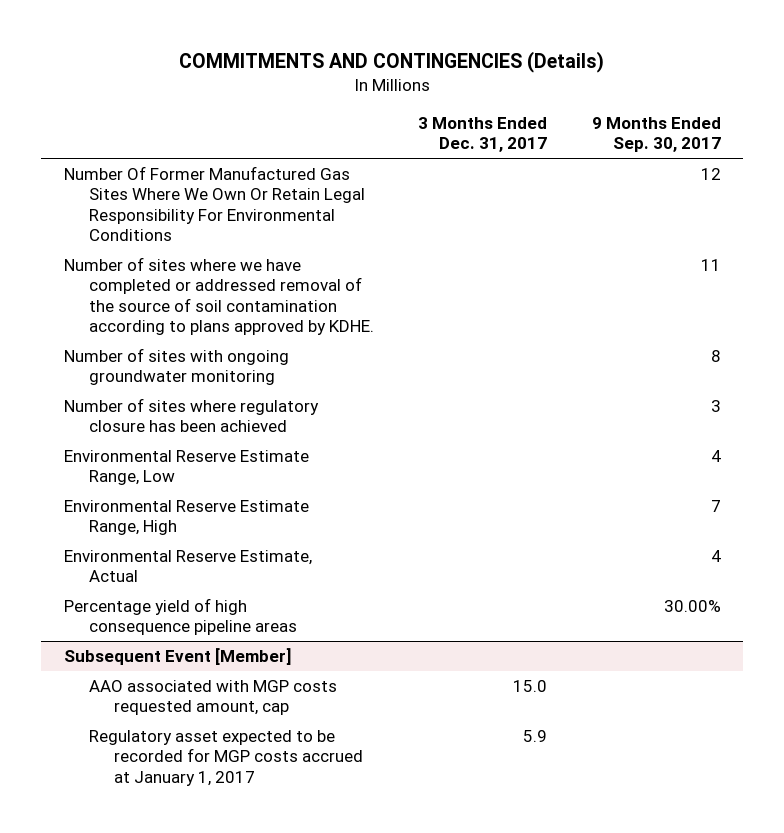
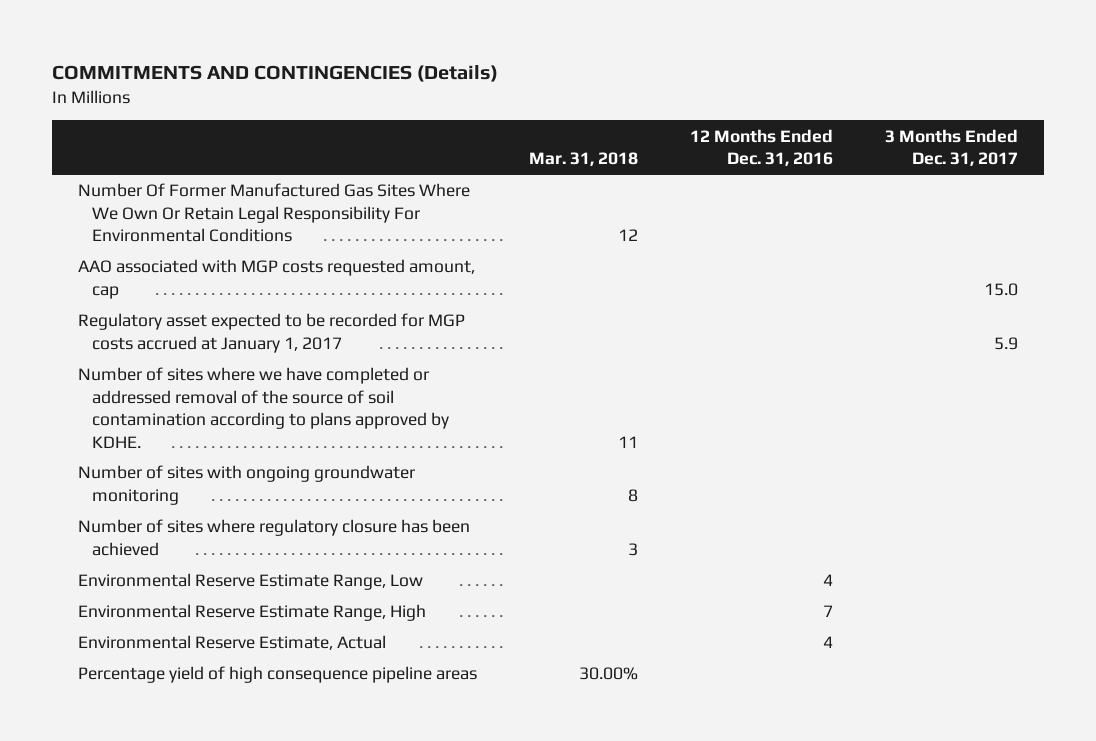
- | 3 Months Ended Dec. 31, 2017 | 9 Months Ended Sep. 30, 2017
+ | Mar. 31, 2018 | 12 Months Ended Dec. 31, 2016 | 3 Months Ended Dec. 31, 2017
+ AAO associated with MGP costs requested amount, cap | | | 15.0
+ Regulatory asset expected to be recorded for MGP costs accrued at January 1, 2017 | | | 5.9
- Subsequent Event [Member]
- AAO associated with MGP costs requested amount, cap | 15.0 |
- Regulatory asset expected to be recorded for MGP costs accrued at January 1, 2017 | 5.9 |

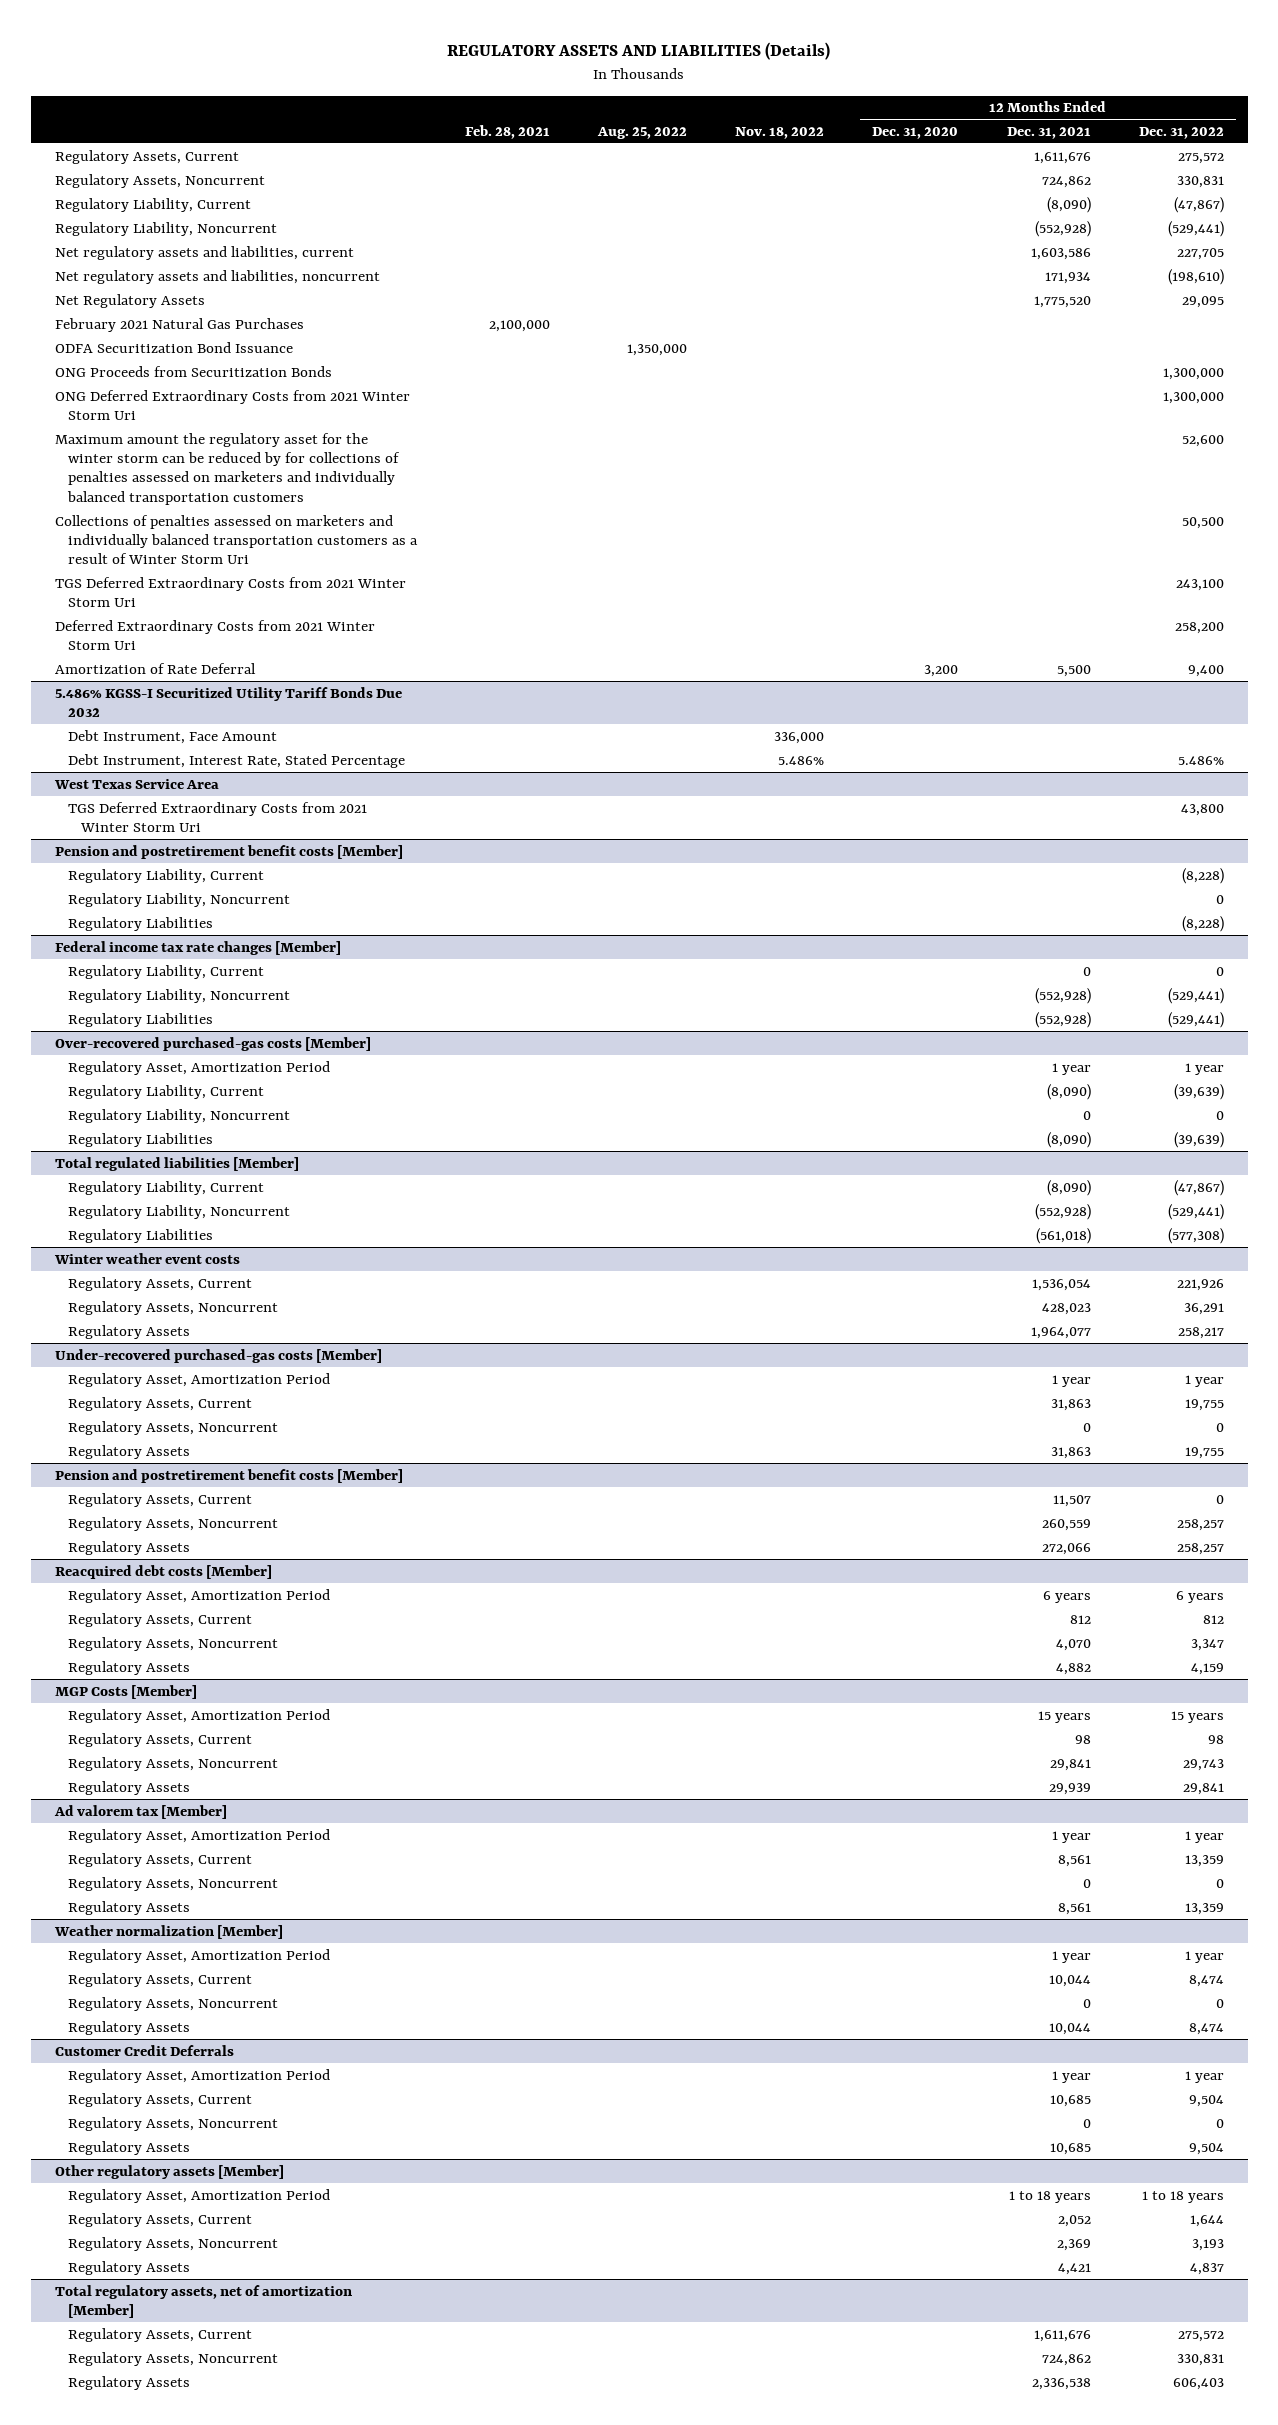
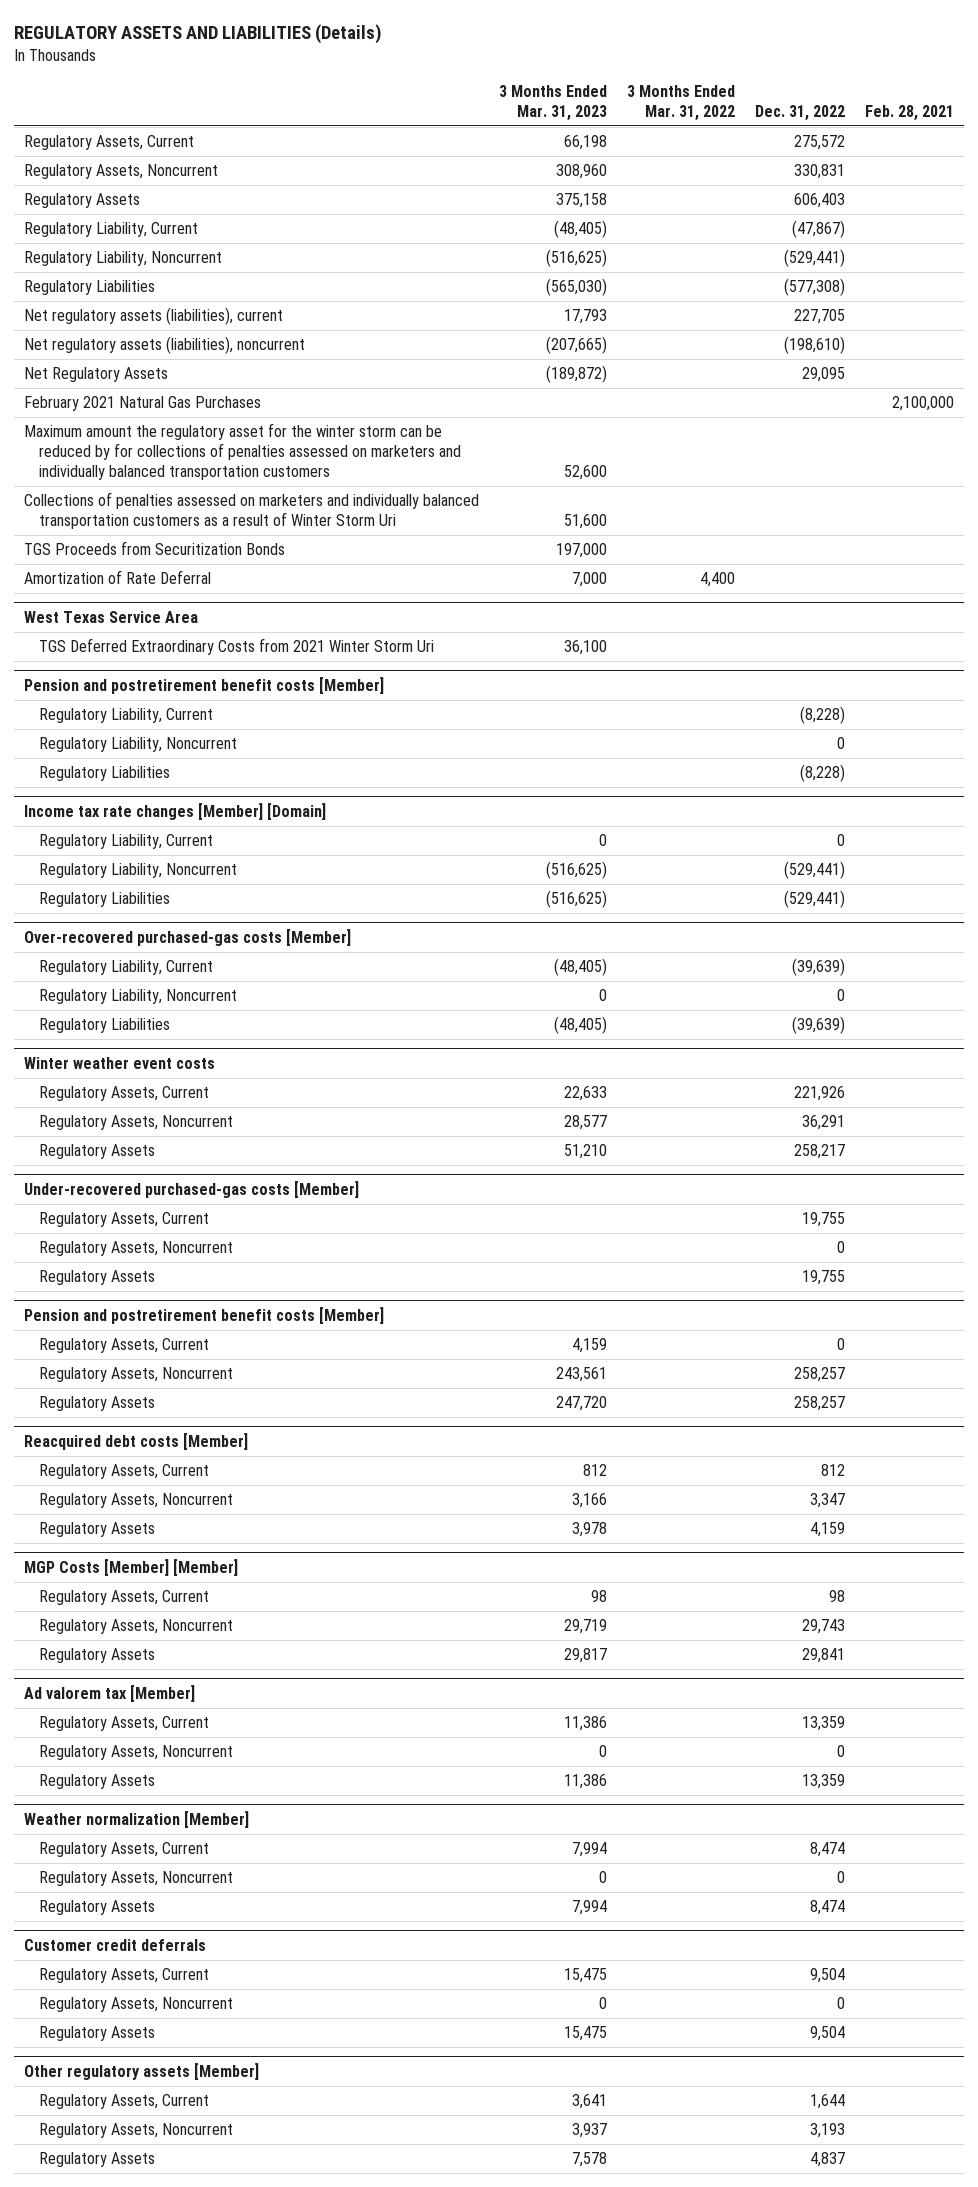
- | Feb. 28, 2021 | Aug. 25, 2022 | Nov. 18, 2022 | 12 Months Ended Dec. 31, 2020 | 12 Months Ended Dec. 31, 2021 | 12 Months Ended Dec. 31, 2022
+ | 3 Months Ended Mar. 31, 2023 | 3 Months Ended Mar. 31, 2022 | Dec. 31, 2022 | Feb. 28, 2021
+ Regulatory Assets | 375,158 | | 606,403 |
- Net regulatory assets and liabilities, current | | | | | 1,603,586 | 227,705
- Net regulatory assets and liabilities, noncurrent | | | | | 171,934 | (198,610)
+ Regulatory Liabilities | (565,030) | | (577,308) |
+ Net regulatory assets (liabilities), current | 17,793 | | 227,705 |
+ Net regulatory assets (liabilities), noncurrent | (207,665) | | (198,610) |
- ODFA Securitization Bond Issuance | | 1,350,000 | | | |
- ONG Proceeds from Securitization Bonds | | | | | | 1,300,000
- ONG Deferred Extraordinary Costs from 2021 Winter Storm Uri | | | | | | 1,300,000
- TGS Deferred Extraordinary Costs from 2021 Winter Storm Uri | | | | | | 243,100
- Deferred Extraordinary Costs from 2021 Winter Storm Uri | | | | | | 258,200
+ TGS Proceeds from Securitization Bonds | 197,000 | | |
- 5.486% KGSS-I Securitized Utility Tariff Bonds Due 2032
- Debt Instrument, Face Amount | | | 336,000 | | |
- Debt Instrument, Interest Rate, Stated Percentage | | | 5.486% | | | 5.486%
- Federal income tax rate changes [Member]
- Regulatory Liability, Current | | | | | 0 | 0
- Regulatory Liability, Noncurrent | | | | | (552,928) | (529,441)
- Regulatory Liabilities | | | | | (552,928) | (529,441)
+ Income tax rate changes [Member] [Domain]
+ Regulatory Liability, Current | 0 | | 0 |
+ Regulatory Liability, Noncurrent | (516,625) | | (529,441) |
+ Regulatory Liabilities | (516,625) | | (529,441) |
@ Over-recovered purchased-gas costs [Member]
- Regulatory Asset, Amortization Period | | | | | 1 year | 1 year
- Total regulated liabilities [Member]
- Regulatory Liability, Current | | | | | (8,090) | (47,867)
- Regulatory Liability, Noncurrent | | | | | (552,928) | (529,441)
- Regulatory Liabilities | | | | | (561,018) | (577,308)
@ Under-recovered purchased-gas costs [Member]
- Regulatory Asset, Amortization Period | | | | | 1 year | 1 year
@ Reacquired debt costs [Member]
- Regulatory Asset, Amortization Period | | | | | 6 years | 6 years
- MGP Costs [Member]
- Regulatory Asset, Amortization Period | | | | | 15 years | 15 years
+ MGP Costs [Member] [Member]
@ Ad valorem tax [Member]
- Regulatory Asset, Amortization Period | | | | | 1 year | 1 year
@ Weather normalization [Member]
- Regulatory Asset, Amortization Period | | | | | 1 year | 1 year
- Customer Credit Deferrals
- Regulatory Asset, Amortization Period | | | | | 1 year | 1 year
+ Customer credit deferrals
@ Other regulatory assets [Member]
- Regulatory Asset, Amortization Period | | | | | 1 to 18 years | 1 to 18 years
- Total regulatory assets, net of amortization [Member]
- Regulatory Assets, Current | | | | | 1,611,676 | 275,572
- Regulatory Assets, Noncurrent | | | | | 724,862 | 330,831
- Regulatory Assets | | | | | 2,336,538 | 606,403

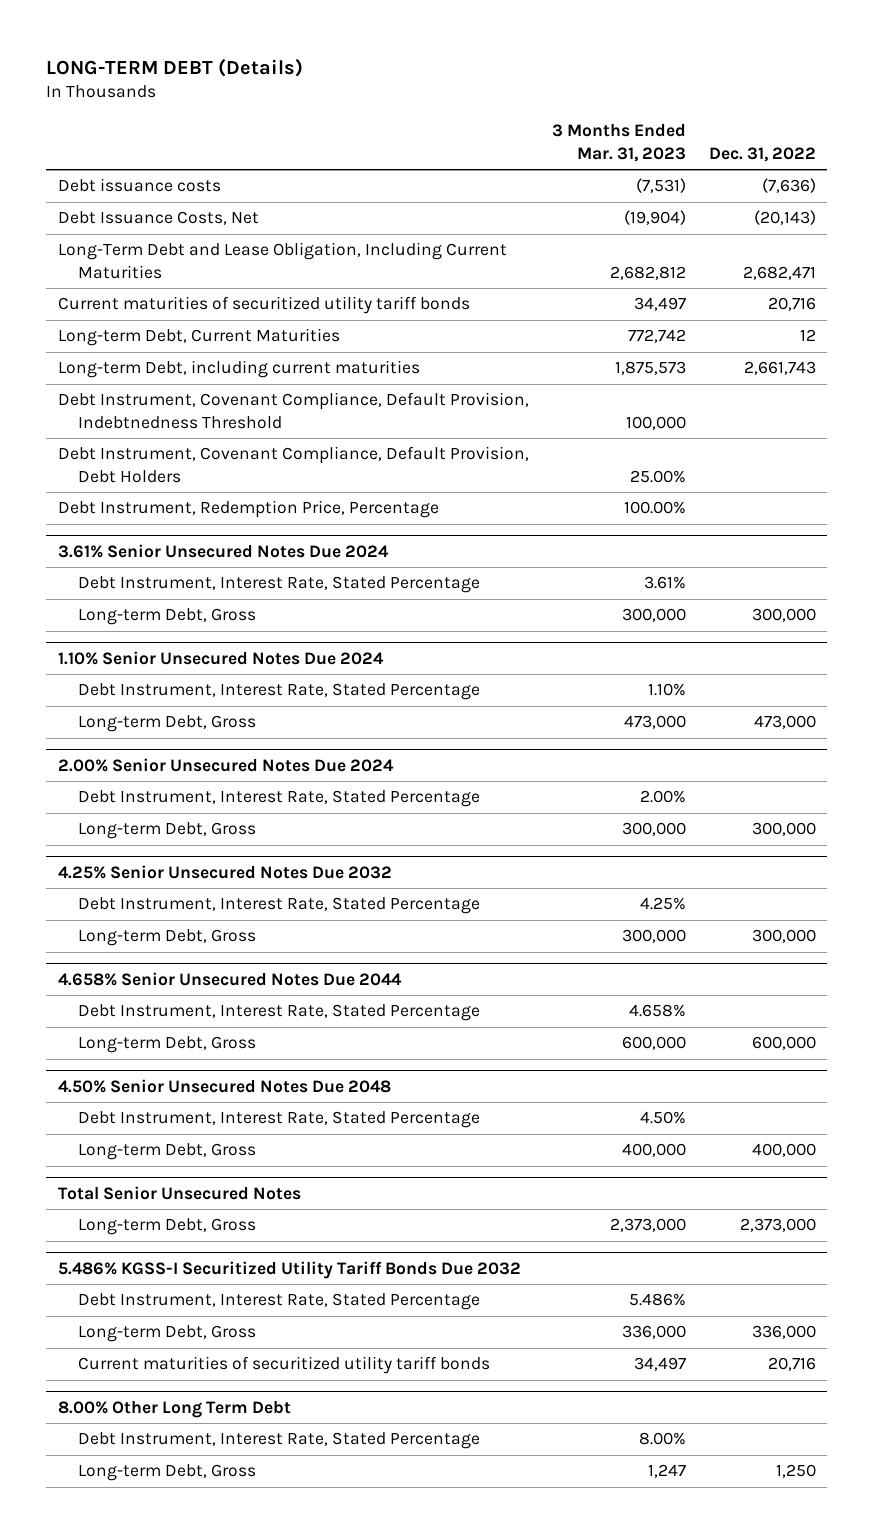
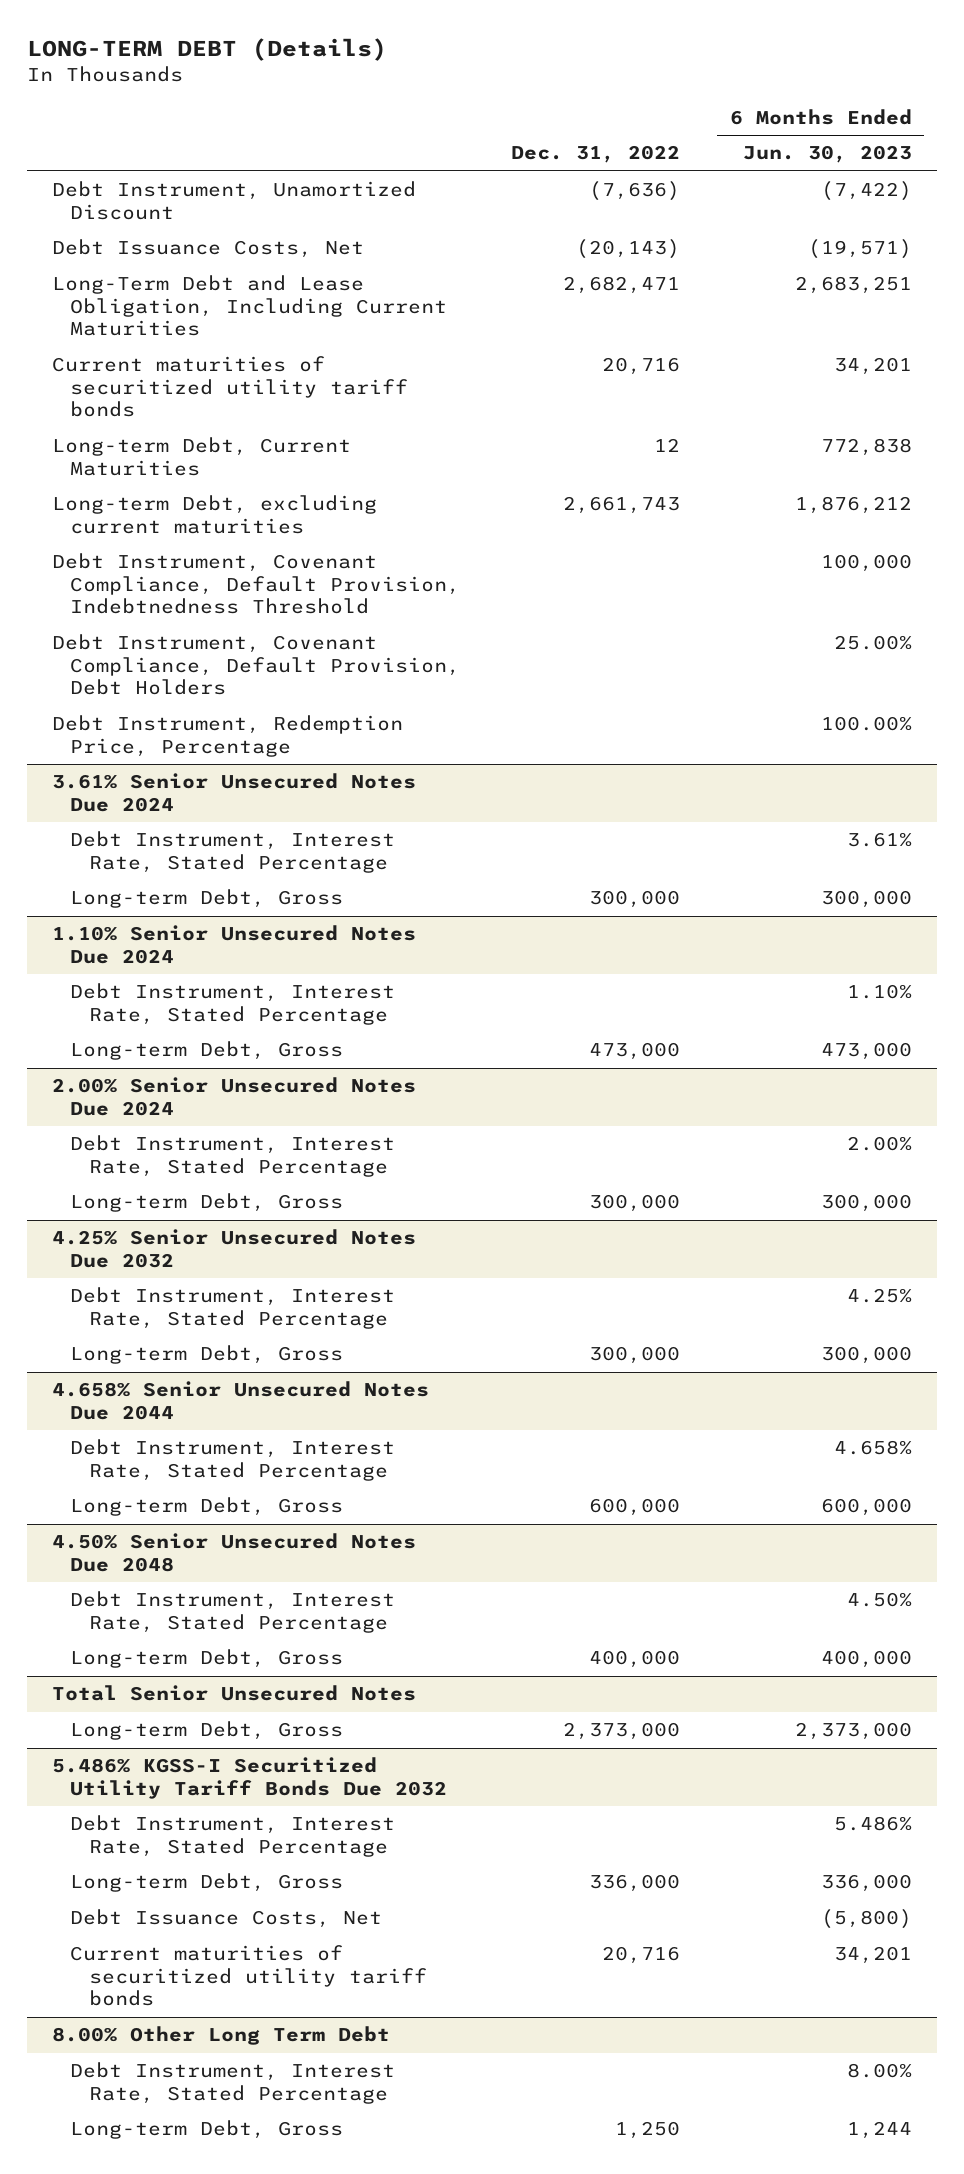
- | 3 Months Ended Mar. 31, 2023 | Dec. 31, 2022
+ | Dec. 31, 2022 | 6 Months Ended Jun. 30, 2023
- Debt issuance costs | (7,531) | (7,636)
+ Debt Instrument, Unamortized Discount | (7,636) | (7,422)
- Long-term Debt, including current maturities | 1,875,573 | 2,661,743
+ Long-term Debt, excluding current maturities | 2,661,743 | 1,876,212
@ 5.486% KGSS-I Securitized Utility Tariff Bonds Due 2032
+ Debt Issuance Costs, Net | | (5,800)

